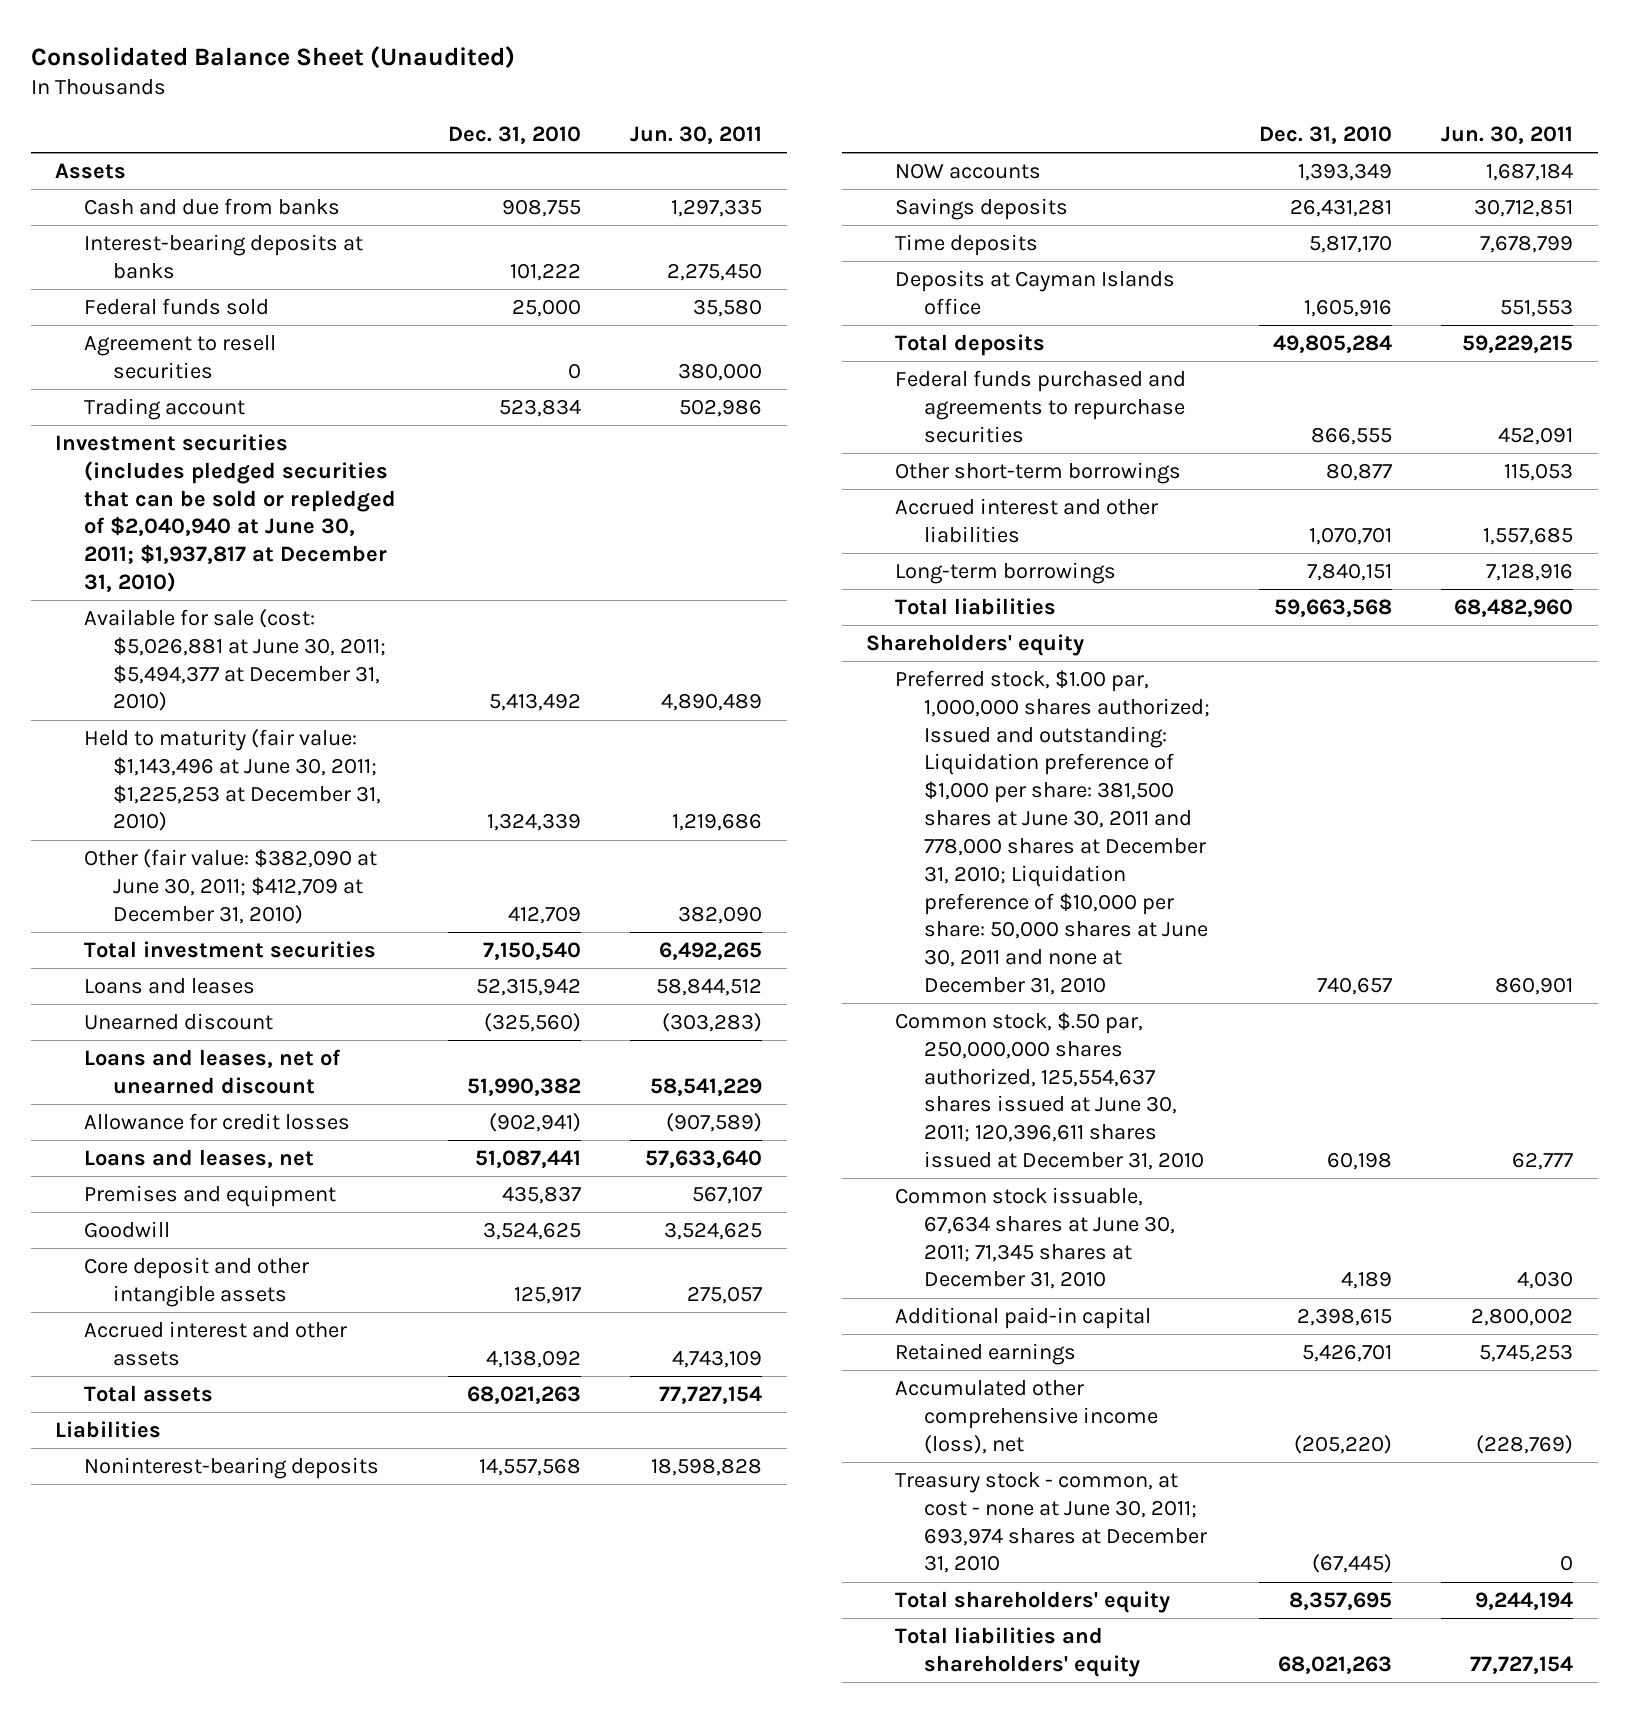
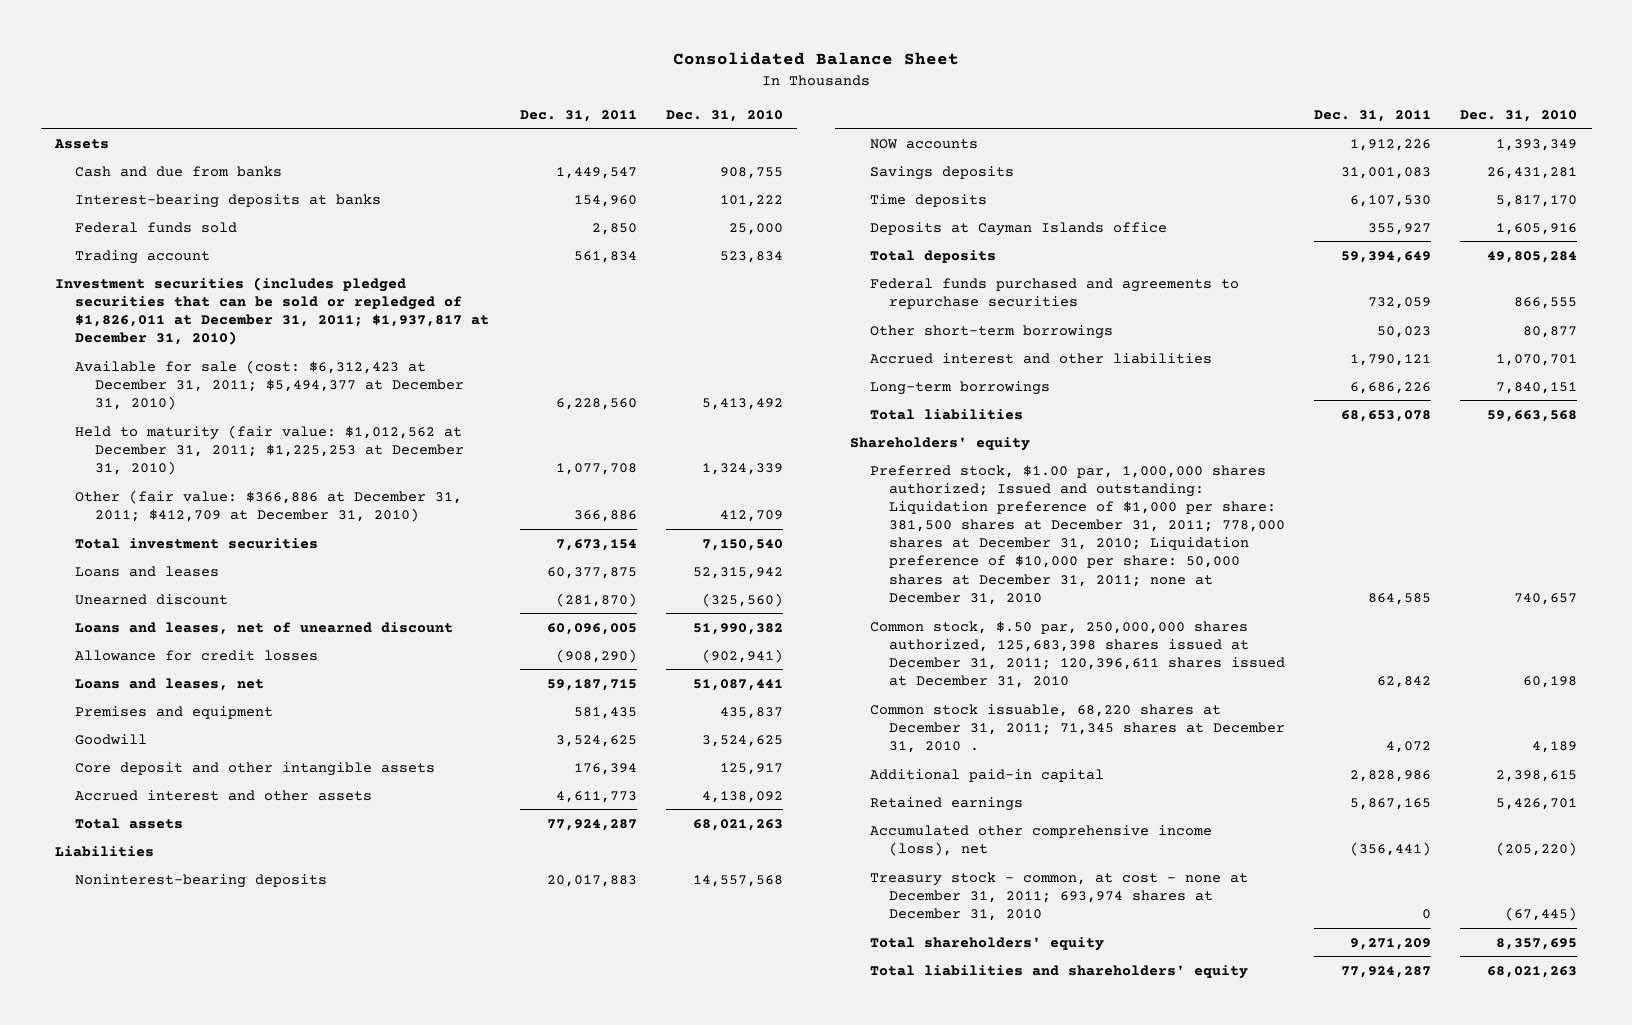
- Consolidated Balance Sheet (Unaudited)
+ Consolidated Balance Sheet
- | Dec. 31, 2010 | Jun. 30, 2011
+ | Dec. 31, 2011 | Dec. 31, 2010
- Agreement to resell securities | 0 | 380,000
- Investment securities (includes pledged securities that can be sold or repledged of $2,040,940 at June 30, 2011; $1,937,817 at December 31, 2010)
- Available for sale (cost: $5,026,881 at June 30, 2011; $5,494,377 at December 31, 2010) | 5,413,492 | 4,890,489
- Held to maturity (fair value: $1,143,496 at June 30, 2011; $1,225,253 at December 31, 2010) | 1,324,339 | 1,219,686
- Other (fair value: $382,090 at June 30, 2011; $412,709 at December 31, 2010) | 412,709 | 382,090
+ Investment securities (includes pledged securities that can be sold or repledged of $1,826,011 at December 31, 2011; $1,937,817 at December 31, 2010)
+ Available for sale (cost: $6,312,423 at December 31, 2011; $5,494,377 at December 31, 2010) | 6,228,560 | 5,413,492
+ Held to maturity (fair value: $1,012,562 at December 31, 2011; $1,225,253 at December 31, 2010) | 1,077,708 | 1,324,339
+ Other (fair value: $366,886 at December 31, 2011; $412,709 at December 31, 2010) | 366,886 | 412,709
- Preferred stock, $1.00 par, 1,000,000 shares authorized; Issued and outstanding: Liquidation preference of $1,000 per share: 381,500 shares at June 30, 2011 and 778,000 shares at December 31, 2010; Liquidation preference of $10,000 per share: 50,000 shares at June 30, 2011 and none at December 31, 2010 | 740,657 | 860,901
- Common stock, $.50 par, 250,000,000 shares authorized, 125,554,637 shares issued at June 30, 2011; 120,396,611 shares issued at December 31, 2010 | 60,198 | 62,777
- Common stock issuable, 67,634 shares at June 30, 2011; 71,345 shares at December 31, 2010 | 4,189 | 4,030
+ Preferred stock, $1.00 par, 1,000,000 shares authorized; Issued and outstanding: Liquidation preference of $1,000 per share: 381,500 shares at December 31, 2011; 778,000 shares at December 31, 2010; Liquidation preference of $10,000 per share: 50,000 shares at December 31, 2011; none at December 31, 2010 | 864,585 | 740,657
+ Common stock, $.50 par, 250,000,000 shares authorized, 125,683,398 shares issued at December 31, 2011; 120,396,611 shares issued at December 31, 2010 | 62,842 | 60,198
+ Common stock issuable, 68,220 shares at December 31, 2011; 71,345 shares at December 31, 2010 . | 4,072 | 4,189
- Treasury stock - common, at cost - none at June 30, 2011; 693,974 shares at December 31, 2010 | (67,445) | 0
+ Treasury stock - common, at cost - none at December 31, 2011; 693,974 shares at December 31, 2010 | 0 | (67,445)

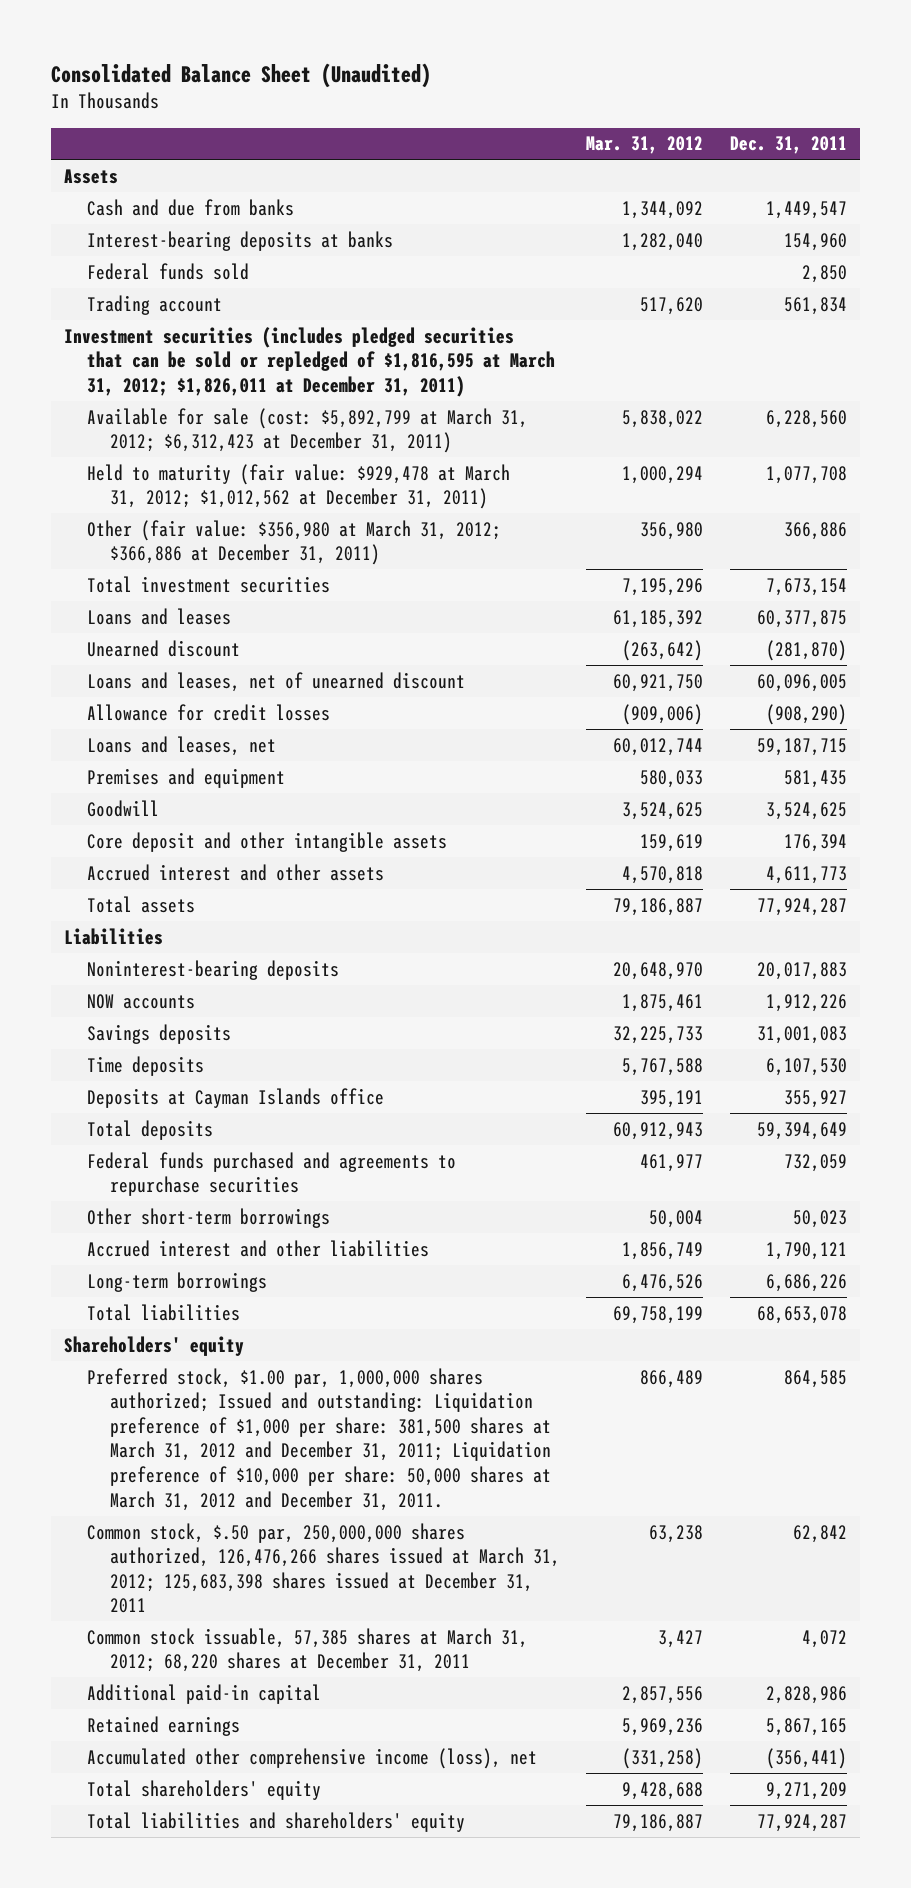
- Consolidated Balance Sheet
+ Consolidated Balance Sheet (Unaudited)
- | Dec. 31, 2011 | Dec. 31, 2010
+ | Mar. 31, 2012 | Dec. 31, 2011
- Investment securities (includes pledged securities that can be sold or repledged of $1,826,011 at December 31, 2011; $1,937,817 at December 31, 2010)
- Available for sale (cost: $6,312,423 at December 31, 2011; $5,494,377 at December 31, 2010) | 6,228,560 | 5,413,492
- Held to maturity (fair value: $1,012,562 at December 31, 2011; $1,225,253 at December 31, 2010) | 1,077,708 | 1,324,339
- Other (fair value: $366,886 at December 31, 2011; $412,709 at December 31, 2010) | 366,886 | 412,709
+ Investment securities (includes pledged securities that can be sold or repledged of $1,816,595 at March 31, 2012; $1,826,011 at December 31, 2011)
+ Available for sale (cost: $5,892,799 at March 31, 2012; $6,312,423 at December 31, 2011) | 5,838,022 | 6,228,560
+ Held to maturity (fair value: $929,478 at March 31, 2012; $1,012,562 at December 31, 2011) | 1,000,294 | 1,077,708
+ Other (fair value: $356,980 at March 31, 2012; $366,886 at December 31, 2011) | 356,980 | 366,886
- Preferred stock, $1.00 par, 1,000,000 shares authorized; Issued and outstanding: Liquidation preference of $1,000 per share: 381,500 shares at December 31, 2011; 778,000 shares at December 31, 2010; Liquidation preference of $10,000 per share: 50,000 shares at December 31, 2011; none at December 31, 2010 | 864,585 | 740,657
- Common stock, $.50 par, 250,000,000 shares authorized, 125,683,398 shares issued at December 31, 2011; 120,396,611 shares issued at December 31, 2010 | 62,842 | 60,198
- Common stock issuable, 68,220 shares at December 31, 2011; 71,345 shares at December 31, 2010 . | 4,072 | 4,189
+ Preferred stock, $1.00 par, 1,000,000 shares authorized; Issued and outstanding: Liquidation preference of $1,000 per share: 381,500 shares at March 31, 2012 and December 31, 2011; Liquidation preference of $10,000 per share: 50,000 shares at March 31, 2012 and December 31, 2011. | 866,489 | 864,585
+ Common stock, $.50 par, 250,000,000 shares authorized, 126,476,266 shares issued at March 31, 2012; 125,683,398 shares issued at December 31, 2011 | 63,238 | 62,842
+ Common stock issuable, 57,385 shares at March 31, 2012; 68,220 shares at December 31, 2011 | 3,427 | 4,072
- Treasury stock - common, at cost - none at December 31, 2011; 693,974 shares at December 31, 2010 | 0 | (67,445)

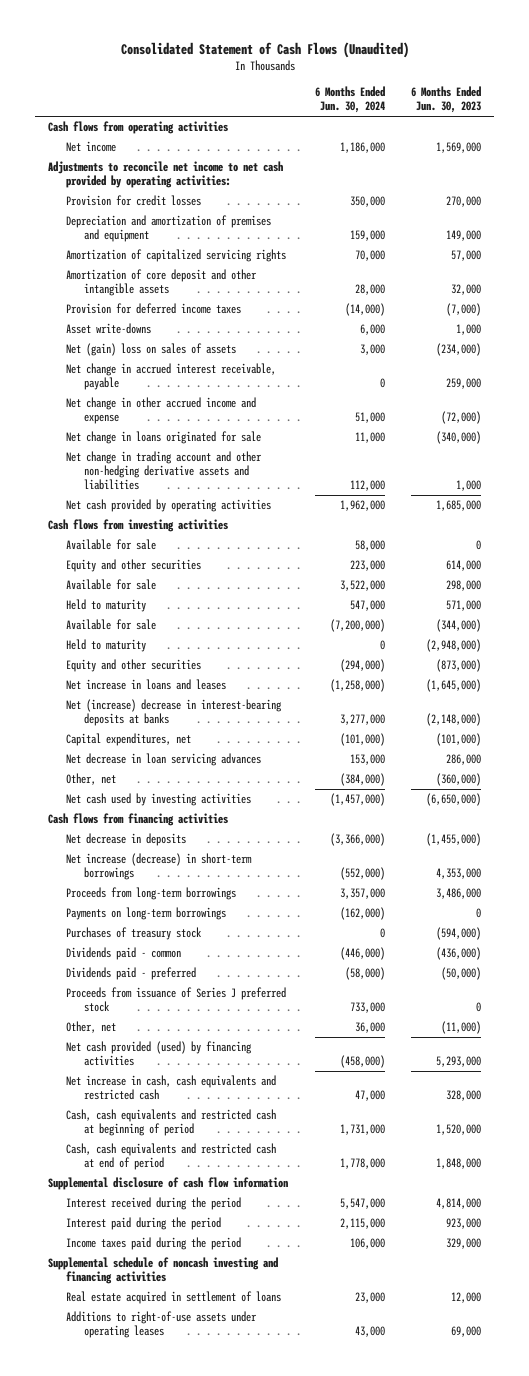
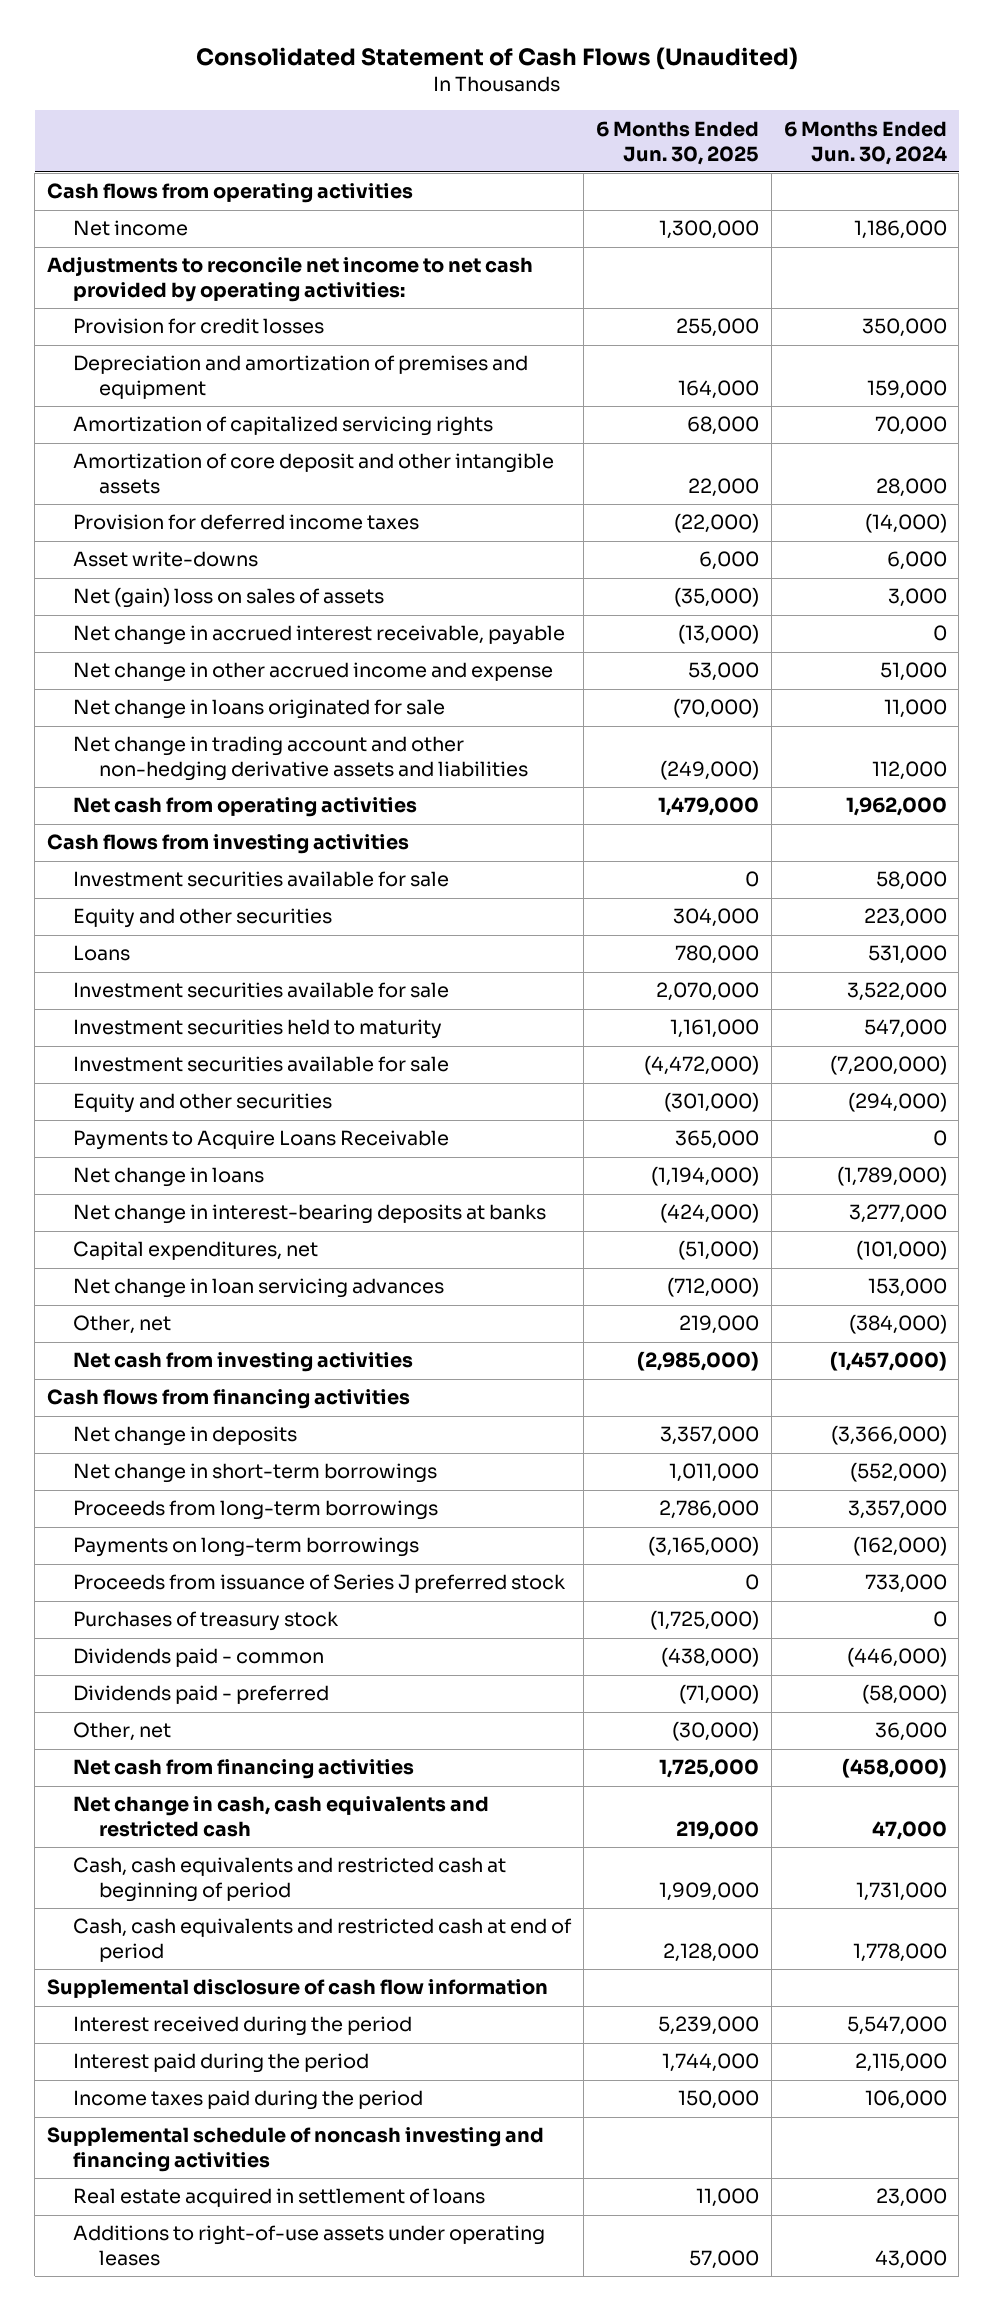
- | 6 Months Ended Jun. 30, 2024 | 6 Months Ended Jun. 30, 2023
+ | 6 Months Ended Jun. 30, 2025 | 6 Months Ended Jun. 30, 2024
- Net cash provided by operating activities | 1,962,000 | 1,685,000
+ Net cash from operating activities | 1,479,000 | 1,962,000
- Available for sale | 58,000 | 0
+ Investment securities available for sale | 0 | 58,000
- Available for sale | 3,522,000 | 298,000
- Held to maturity | 547,000 | 571,000
- Available for sale | (7,200,000) | (344,000)
- Held to maturity | 0 | (2,948,000)
+ Loans | 780,000 | 531,000
+ Investment securities available for sale | 2,070,000 | 3,522,000
+ Investment securities held to maturity | 1,161,000 | 547,000
+ Investment securities available for sale | (4,472,000) | (7,200,000)
- Net increase in loans and leases | (1,258,000) | (1,645,000)
- Net (increase) decrease in interest-bearing deposits at banks | 3,277,000 | (2,148,000)
+ Payments to Acquire Loans Receivable | 365,000 | 0
+ Net change in loans | (1,194,000) | (1,789,000)
+ Net change in interest-bearing deposits at banks | (424,000) | 3,277,000
- Net decrease in loan servicing advances | 153,000 | 286,000
+ Net change in loan servicing advances | (712,000) | 153,000
- Net cash used by investing activities | (1,457,000) | (6,650,000)
+ Net cash from investing activities | (2,985,000) | (1,457,000)
- Net decrease in deposits | (3,366,000) | (1,455,000)
- Net increase (decrease) in short-term borrowings | (552,000) | 4,353,000
+ Net change in deposits | 3,357,000 | (3,366,000)
+ Net change in short-term borrowings | 1,011,000 | (552,000)
moved up: Proceeds from issuance of Series J preferred stock | 0 | 733,000
- Net cash provided (used) by financing activities | (458,000) | 5,293,000
- Net increase in cash, cash equivalents and restricted cash | 47,000 | 328,000
+ Net cash from financing activities | 1,725,000 | (458,000)
+ Net change in cash, cash equivalents and restricted cash | 219,000 | 47,000

